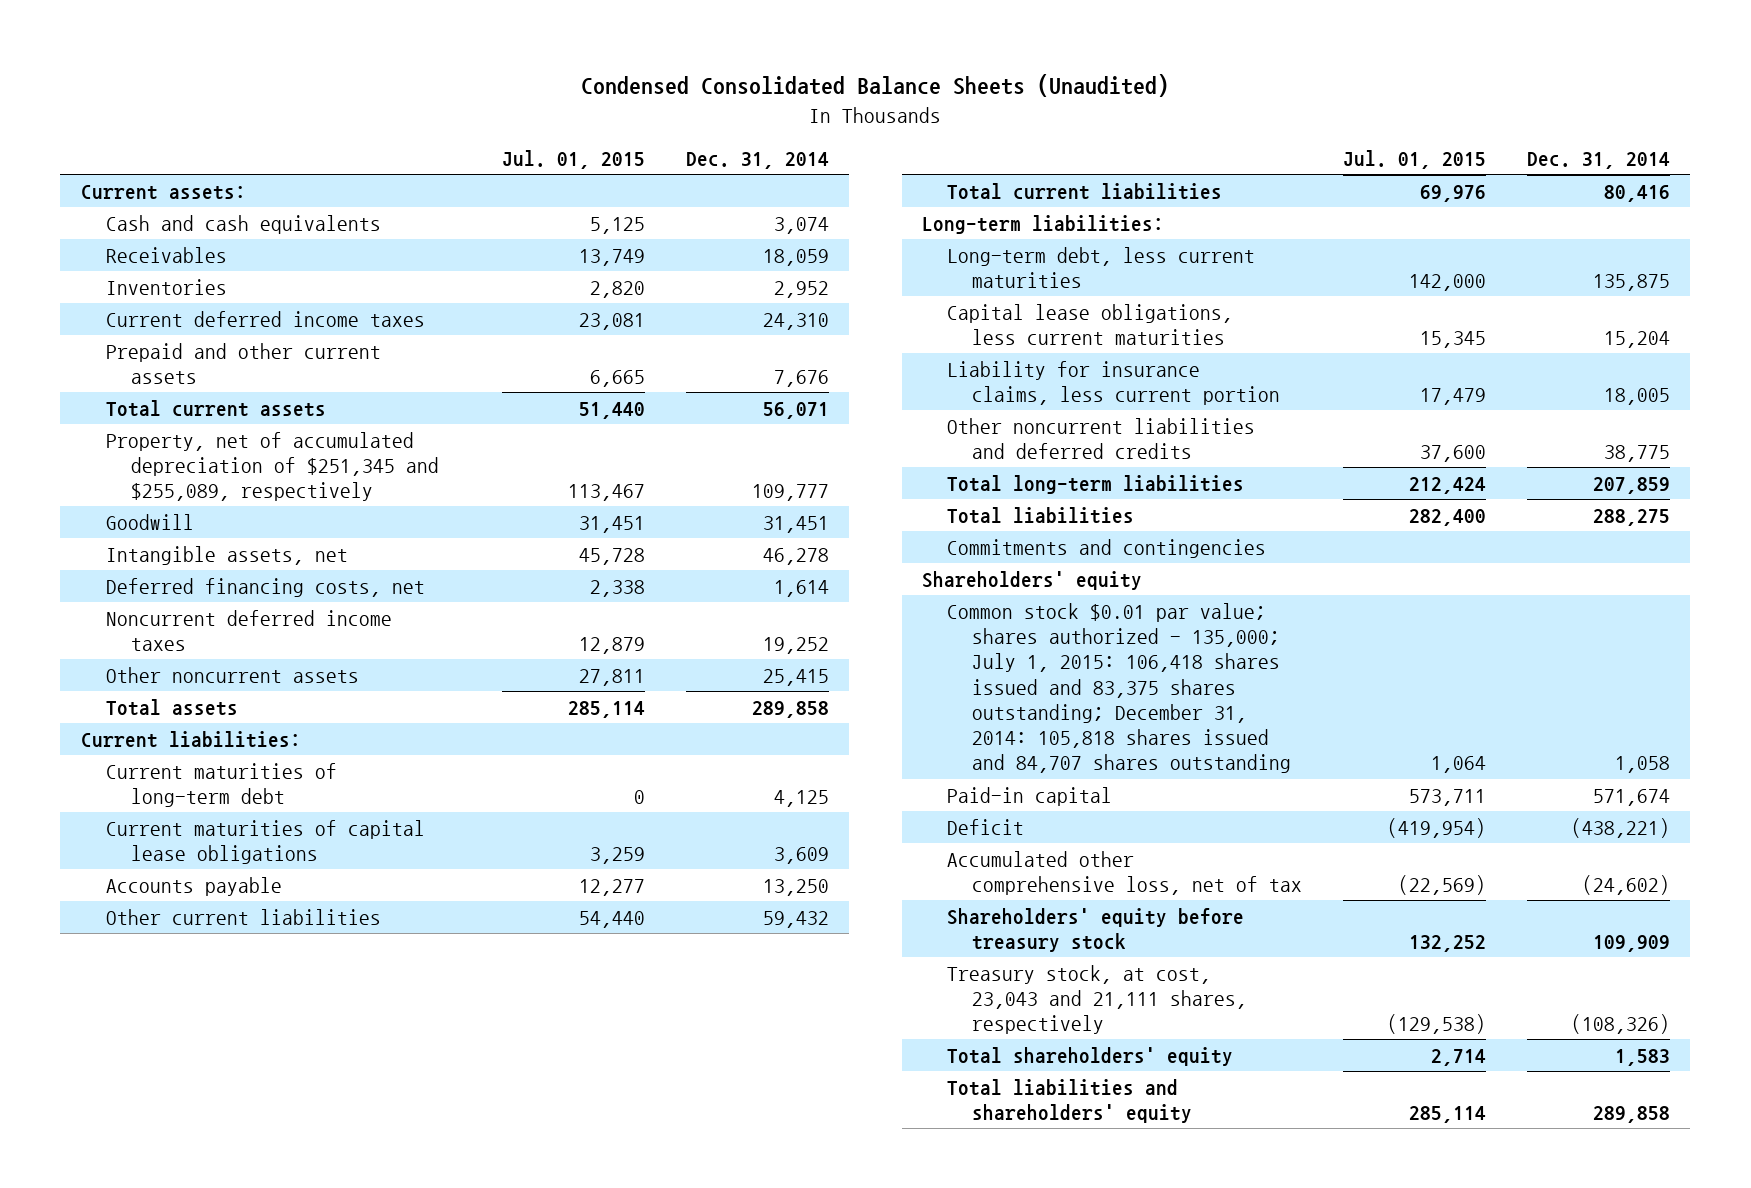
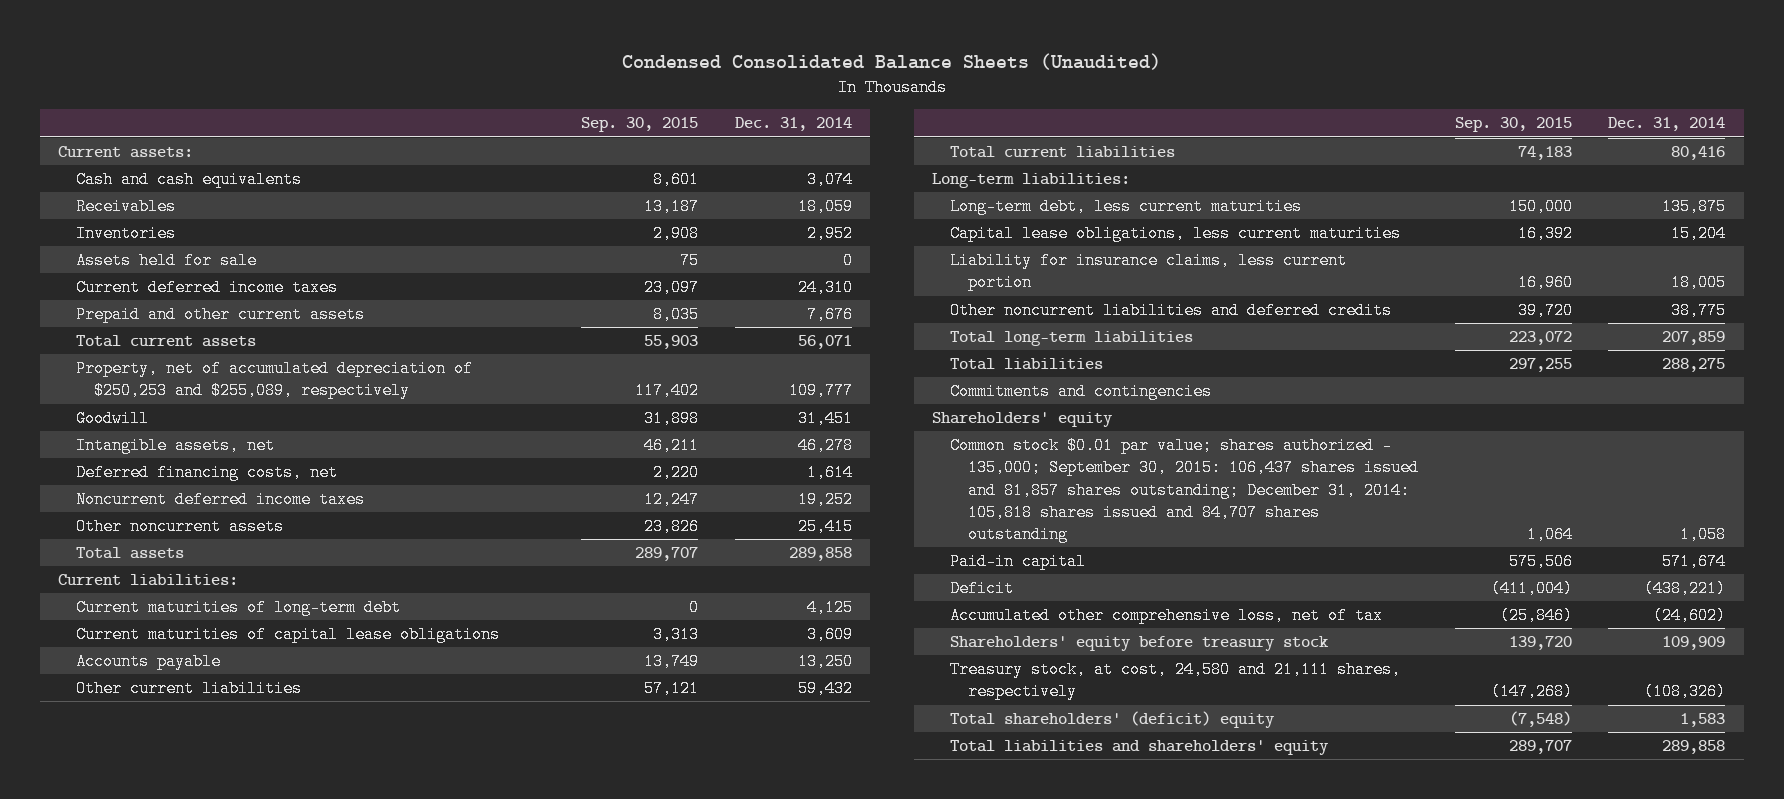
- | Jul. 01, 2015 | Dec. 31, 2014
+ | Sep. 30, 2015 | Dec. 31, 2014
+ Assets held for sale | 75 | 0
- Property, net of accumulated depreciation of $251,345 and $255,089, respectively | 113,467 | 109,777
+ Property, net of accumulated depreciation of $250,253 and $255,089, respectively | 117,402 | 109,777
- Common stock $0.01 par value; shares authorized - 135,000; July 1, 2015: 106,418 shares issued and 83,375 shares outstanding; December 31, 2014: 105,818 shares issued and 84,707 shares outstanding | 1,064 | 1,058
+ Common stock $0.01 par value; shares authorized - 135,000; September 30, 2015: 106,437 shares issued and 81,857 shares outstanding; December 31, 2014: 105,818 shares issued and 84,707 shares outstanding | 1,064 | 1,058
- Treasury stock, at cost, 23,043 and 21,111 shares, respectively | (129,538) | (108,326)
- Total shareholders' equity | 2,714 | 1,583
+ Treasury stock, at cost, 24,580 and 21,111 shares, respectively | (147,268) | (108,326)
+ Total shareholders' (deficit) equity | (7,548) | 1,583

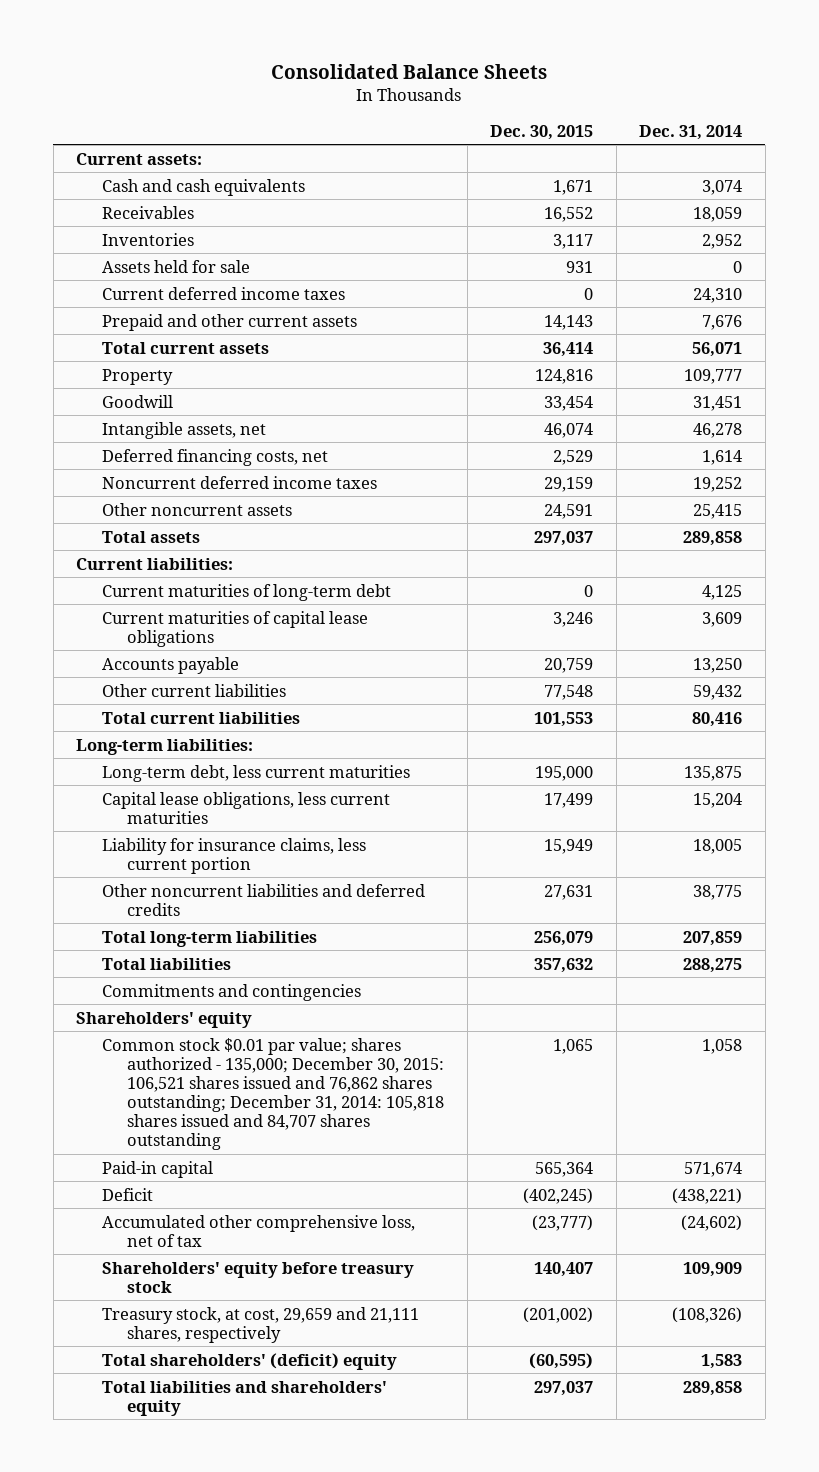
- Condensed Consolidated Balance Sheets (Unaudited)
+ Consolidated Balance Sheets
- | Sep. 30, 2015 | Dec. 31, 2014
+ | Dec. 30, 2015 | Dec. 31, 2014
- Property, net of accumulated depreciation of $250,253 and $255,089, respectively | 117,402 | 109,777
+ Property | 124,816 | 109,777
- Common stock $0.01 par value; shares authorized - 135,000; September 30, 2015: 106,437 shares issued and 81,857 shares outstanding; December 31, 2014: 105,818 shares issued and 84,707 shares outstanding | 1,064 | 1,058
+ Common stock $0.01 par value; shares authorized - 135,000; December 30, 2015: 106,521 shares issued and 76,862 shares outstanding; December 31, 2014: 105,818 shares issued and 84,707 shares outstanding | 1,065 | 1,058
- Treasury stock, at cost, 24,580 and 21,111 shares, respectively | (147,268) | (108,326)
+ Treasury stock, at cost, 29,659 and 21,111 shares, respectively | (201,002) | (108,326)

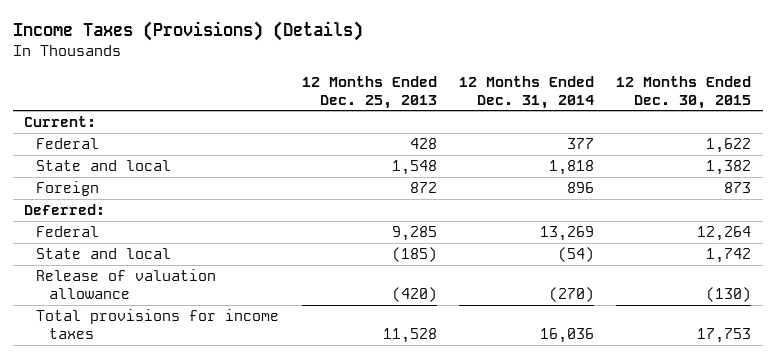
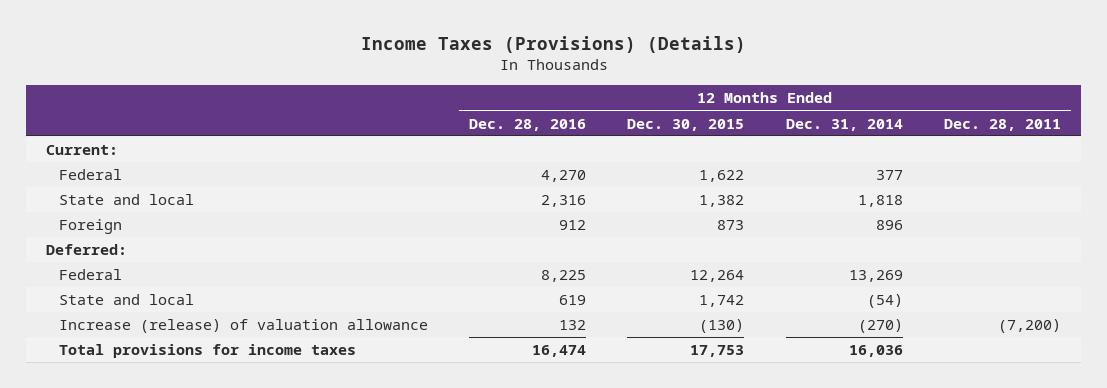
- | 12 Months Ended Dec. 25, 2013 | 12 Months Ended Dec. 31, 2014 | 12 Months Ended Dec. 30, 2015
+ | 12 Months Ended Dec. 28, 2016 | 12 Months Ended Dec. 30, 2015 | 12 Months Ended Dec. 31, 2014 | 12 Months Ended Dec. 28, 2011
- Release of valuation allowance | (420) | (270) | (130)
+ Increase (release) of valuation allowance | 132 | (130) | (270) | (7,200)

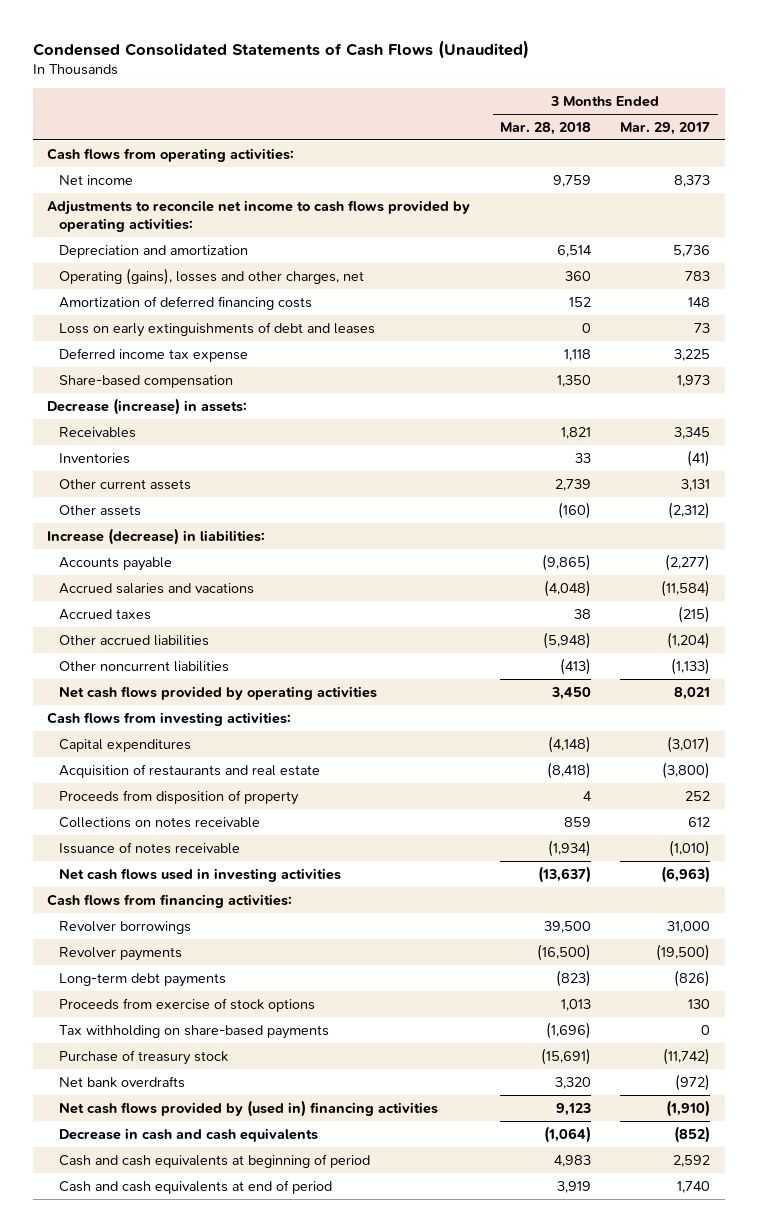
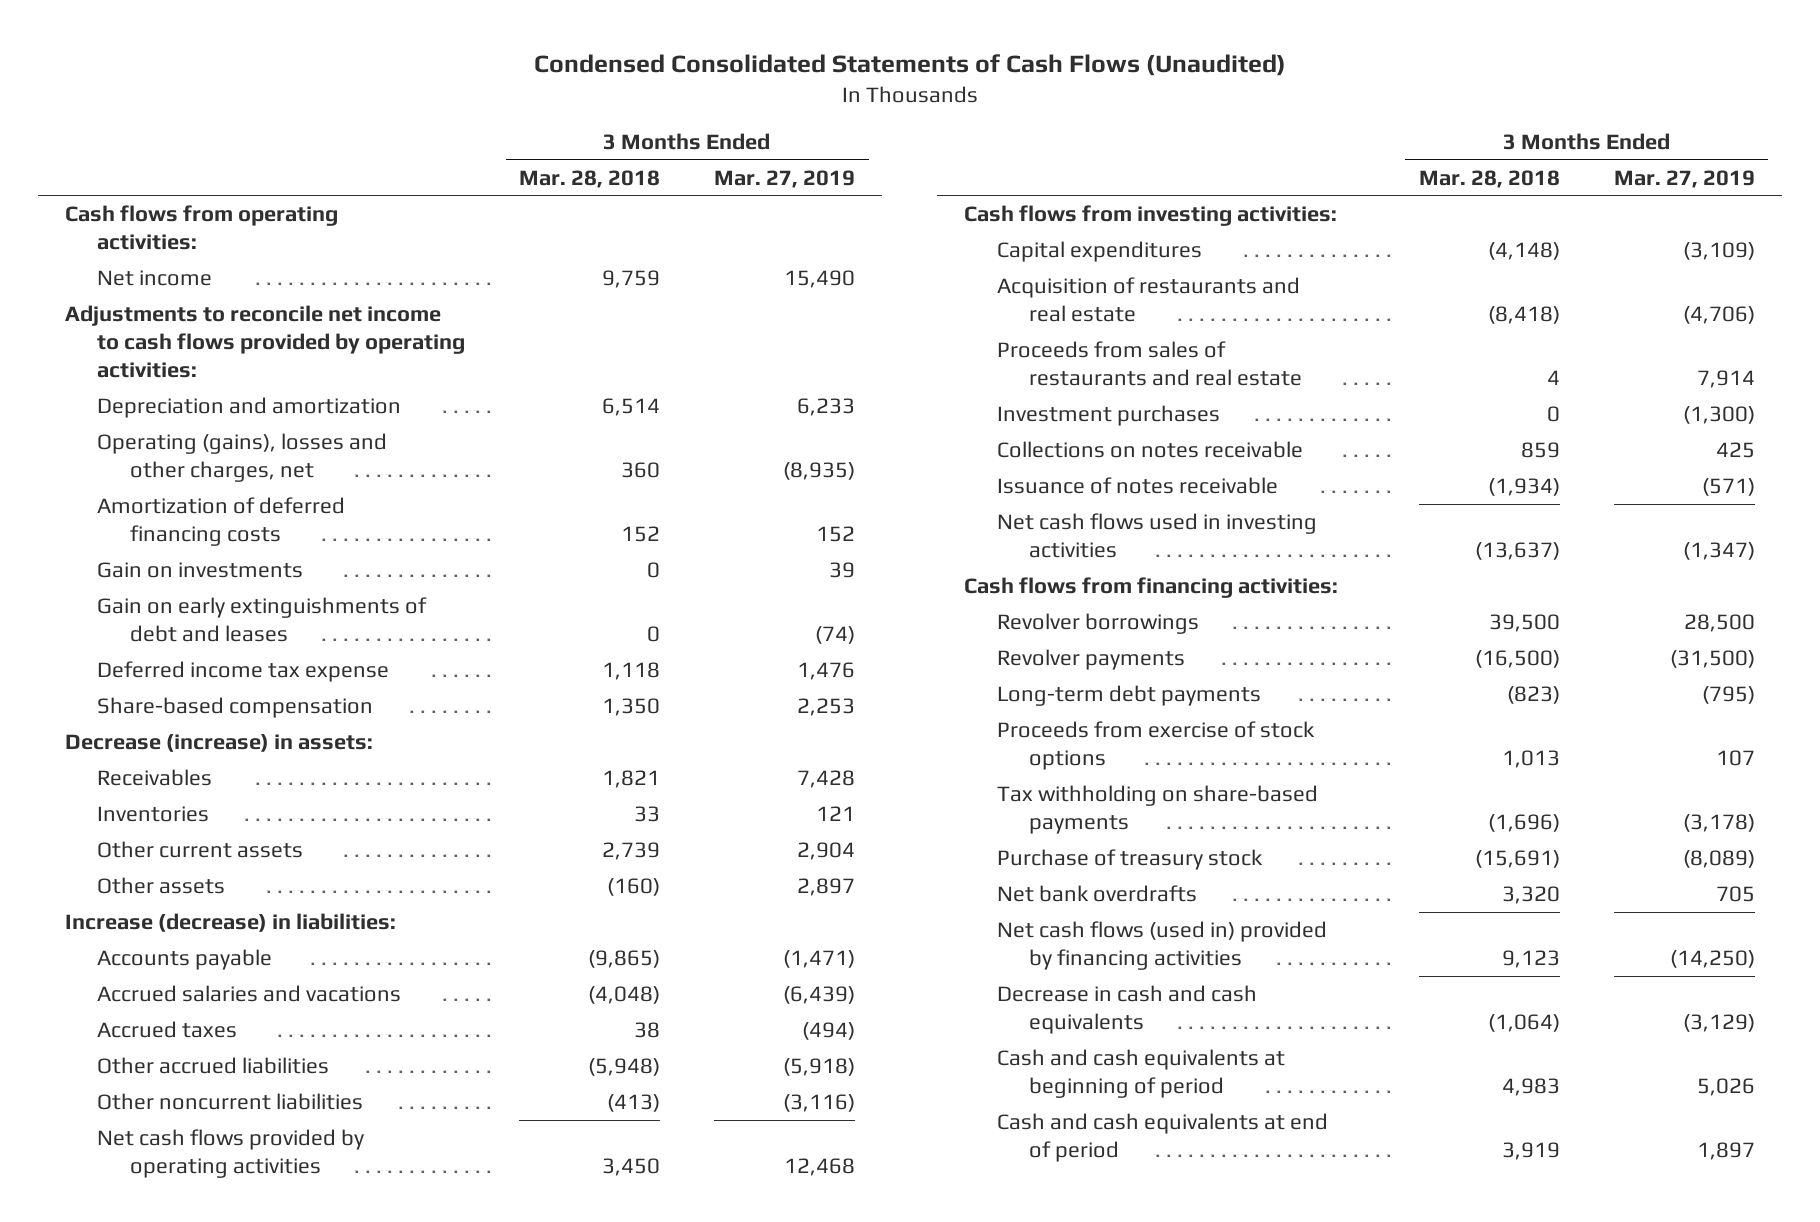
- | 3 Months Ended Mar. 28, 2018 | 3 Months Ended Mar. 29, 2017
+ | 3 Months Ended Mar. 28, 2018 | 3 Months Ended Mar. 27, 2019
- Loss on early extinguishments of debt and leases | 0 | 73
+ Gain on investments | 0 | 39
+ Gain on early extinguishments of debt and leases | 0 | (74)
- Proceeds from disposition of property | 4 | 252
+ Proceeds from sales of restaurants and real estate | 4 | 7,914
+ Investment purchases | 0 | (1,300)
- Net cash flows provided by (used in) financing activities | 9,123 | (1,910)
+ Net cash flows (used in) provided by financing activities | 9,123 | (14,250)

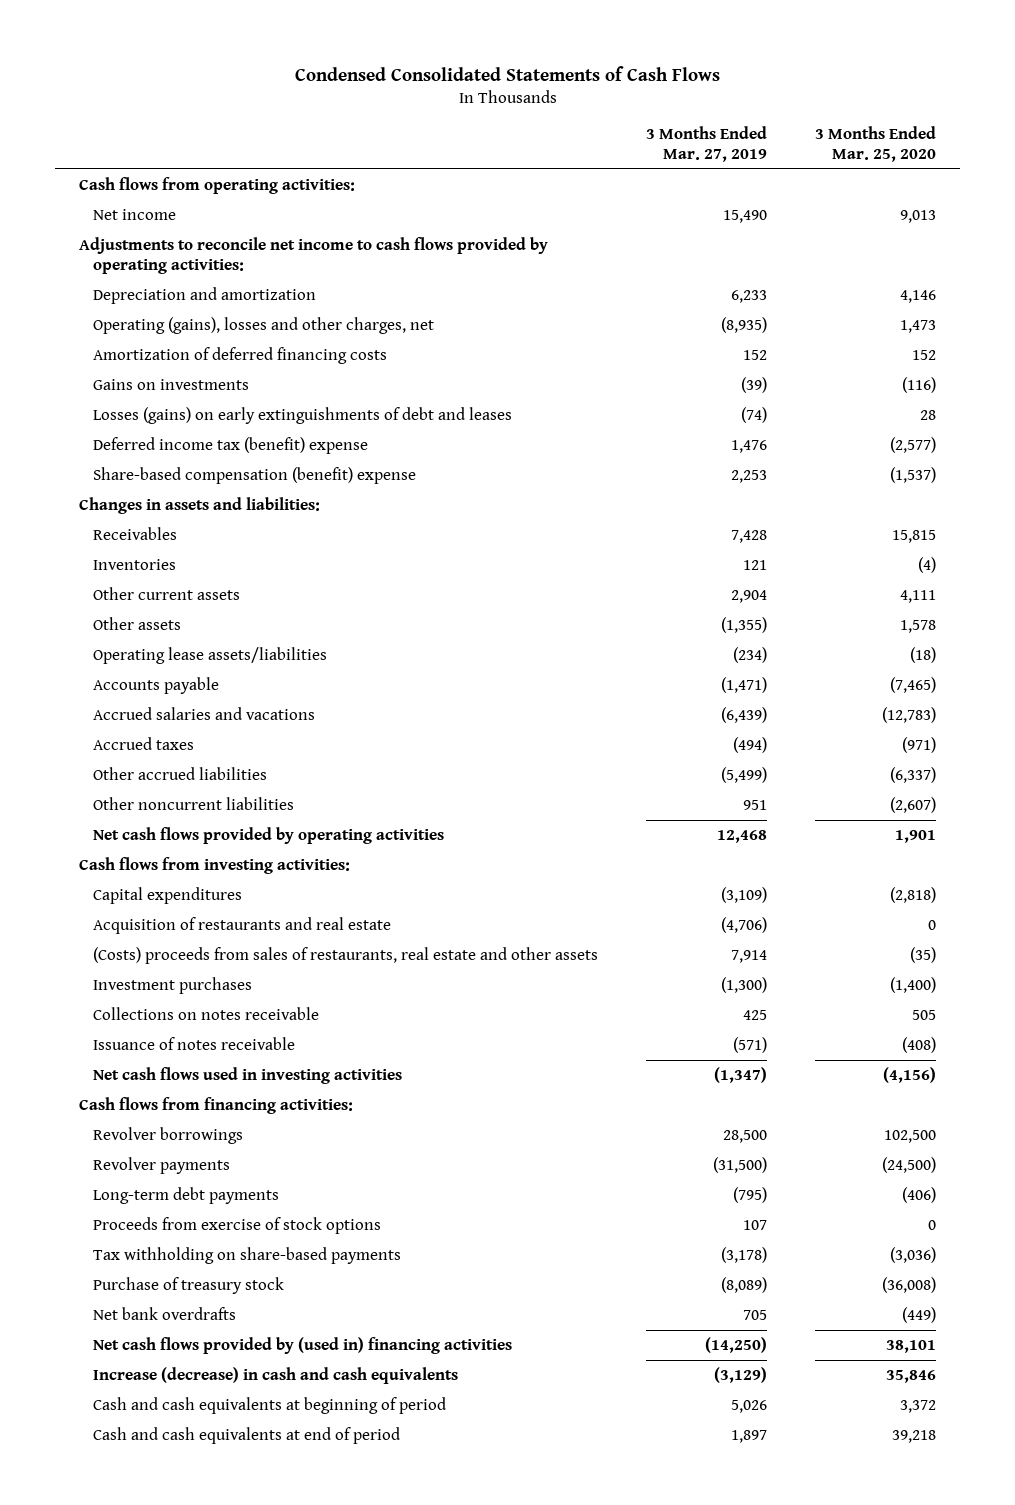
- Condensed Consolidated Statements of Cash Flows (Unaudited)
+ Condensed Consolidated Statements of Cash Flows
- | 3 Months Ended Mar. 28, 2018 | 3 Months Ended Mar. 27, 2019
+ | 3 Months Ended Mar. 27, 2019 | 3 Months Ended Mar. 25, 2020
- Gain on investments | 0 | 39
- Gain on early extinguishments of debt and leases | 0 | (74)
- Deferred income tax expense | 1,118 | 1,476
- Share-based compensation | 1,350 | 2,253
- Decrease (increase) in assets:
+ Gains on investments | (39) | (116)
+ Losses (gains) on early extinguishments of debt and leases | (74) | 28
+ Deferred income tax (benefit) expense | 1,476 | (2,577)
+ Share-based compensation (benefit) expense | 2,253 | (1,537)
+ Changes in assets and liabilities:
- Other assets | (160) | 2,897
- Increase (decrease) in liabilities:
+ Other assets | (1,355) | 1,578
+ Operating lease assets/liabilities | (234) | (18)
- Other accrued liabilities | (5,948) | (5,918)
- Other noncurrent liabilities | (413) | (3,116)
+ Other accrued liabilities | (5,499) | (6,337)
+ Other noncurrent liabilities | 951 | (2,607)
- Proceeds from sales of restaurants and real estate | 4 | 7,914
+ (Costs) proceeds from sales of restaurants, real estate and other assets | 7,914 | (35)
- Net cash flows (used in) provided by financing activities | 9,123 | (14,250)
- Decrease in cash and cash equivalents | (1,064) | (3,129)
+ Net cash flows provided by (used in) financing activities | (14,250) | 38,101
+ Increase (decrease) in cash and cash equivalents | (3,129) | 35,846

